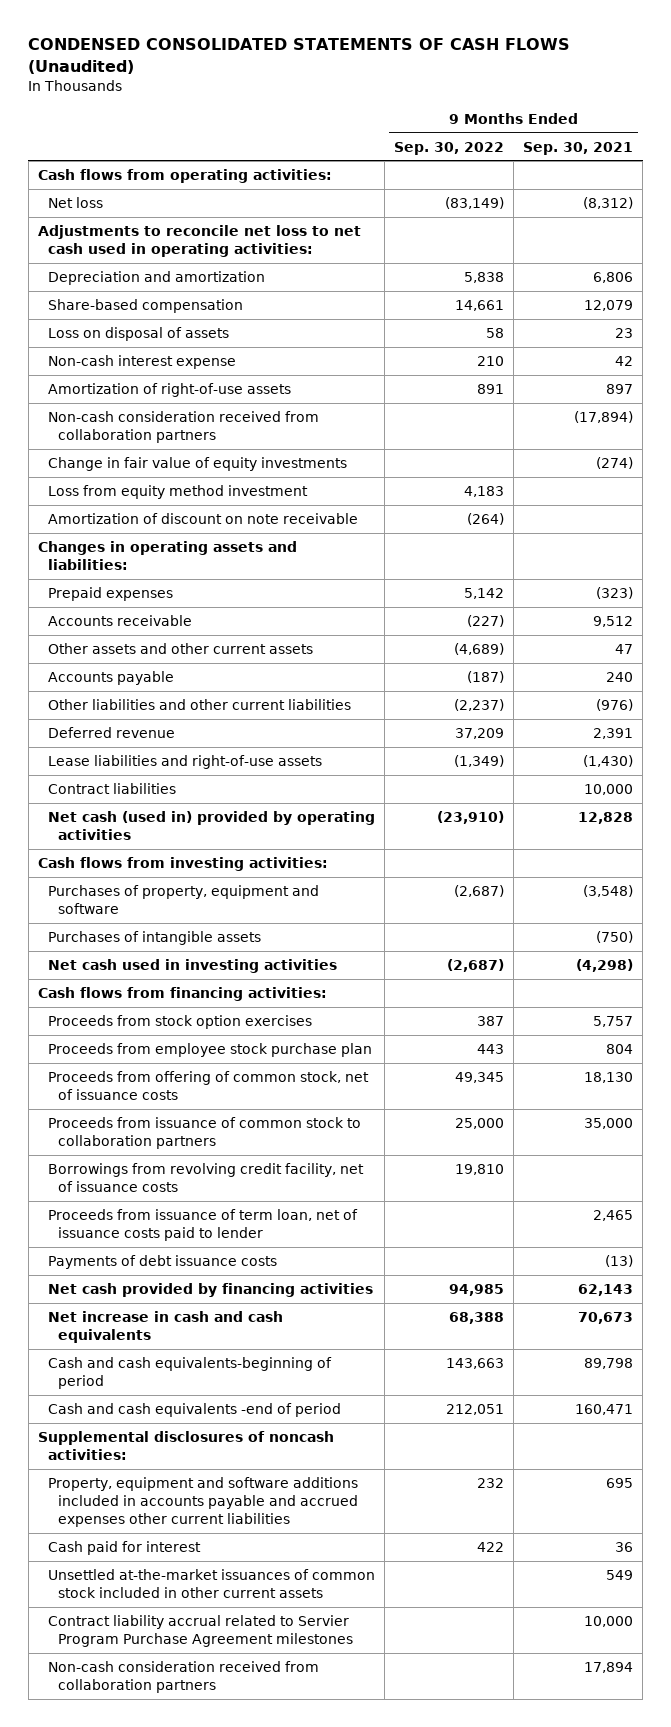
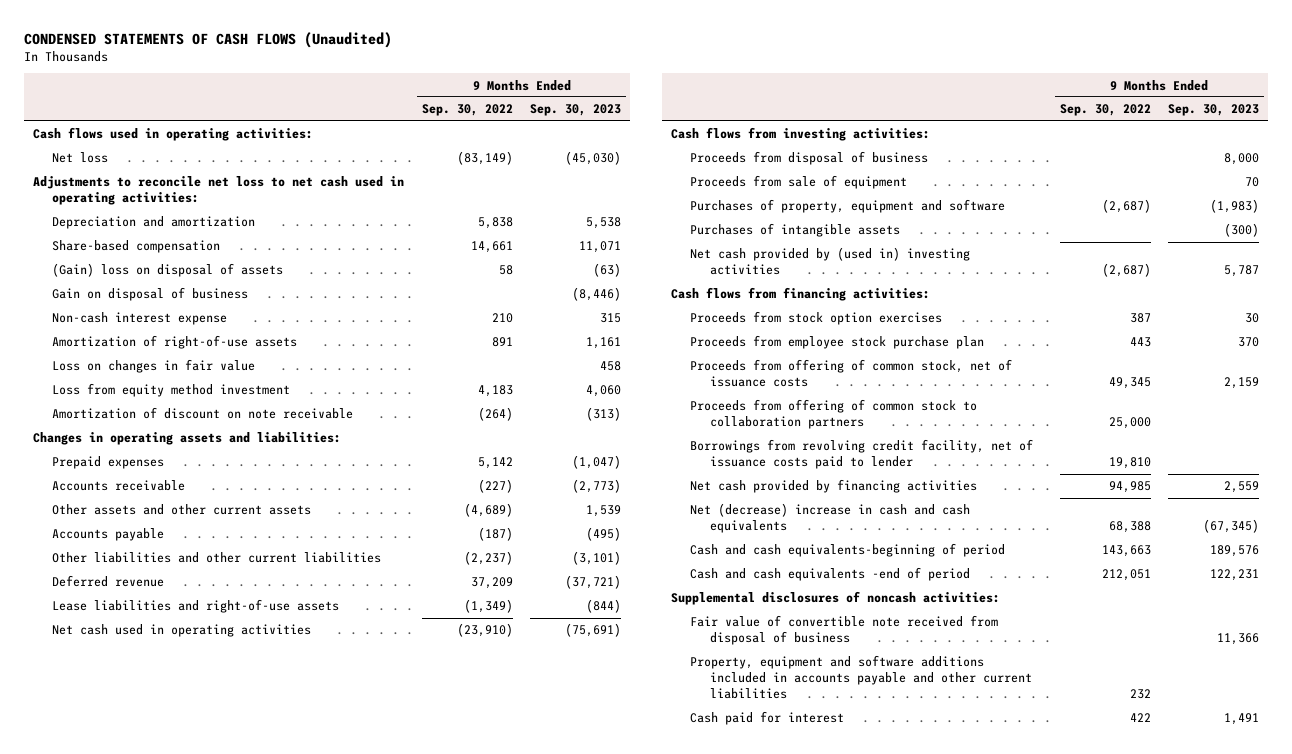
- CONDENSED CONSOLIDATED STATEMENTS OF CASH FLOWS (Unaudited)
+ CONDENSED STATEMENTS OF CASH FLOWS (Unaudited)
- | 9 Months Ended Sep. 30, 2022 | 9 Months Ended Sep. 30, 2021
+ | 9 Months Ended Sep. 30, 2022 | 9 Months Ended Sep. 30, 2023
- Cash flows from operating activities:
+ Cash flows used in operating activities:
- Loss on disposal of assets | 58 | 23
+ (Gain) loss on disposal of assets | 58 | (63)
+ Gain on disposal of business | | (8,446)
- Non-cash consideration received from collaboration partners | | (17,894)
- Change in fair value of equity investments | | (274)
+ Loss on changes in fair value | | 458
- Contract liabilities | | 10,000
- Net cash (used in) provided by operating activities | (23,910) | 12,828
+ Net cash used in operating activities | (23,910) | (75,691)
+ Proceeds from disposal of business | | 8,000
+ Proceeds from sale of equipment | | 70
- Net cash used in investing activities | (2,687) | (4,298)
+ Net cash provided by (used in) investing activities | (2,687) | 5,787
- Proceeds from issuance of common stock to collaboration partners | 25,000 | 35,000
- Borrowings from revolving credit facility, net of issuance costs | 19,810 |
- Proceeds from issuance of term loan, net of issuance costs paid to lender | | 2,465
- Payments of debt issuance costs | | (13)
+ Proceeds from offering of common stock to collaboration partners | 25,000 |
+ Borrowings from revolving credit facility, net of issuance costs paid to lender | 19,810 |
- Net increase in cash and cash equivalents | 68,388 | 70,673
+ Net (decrease) increase in cash and cash equivalents | 68,388 | (67,345)
- Property, equipment and software additions included in accounts payable and accrued expenses other current liabilities | 232 | 695
+ Fair value of convertible note received from disposal of business | | 11,366
+ Property, equipment and software additions included in accounts payable and other current liabilities | 232 |
- Unsettled at-the-market issuances of common stock included in other current assets | | 549
- Contract liability accrual related to Servier Program Purchase Agreement milestones | | 10,000
- Non-cash consideration received from collaboration partners | | 17,894

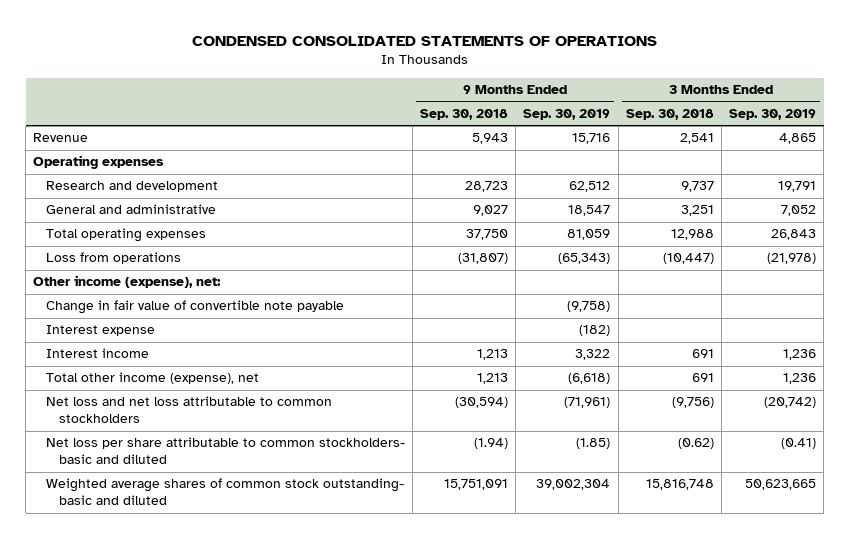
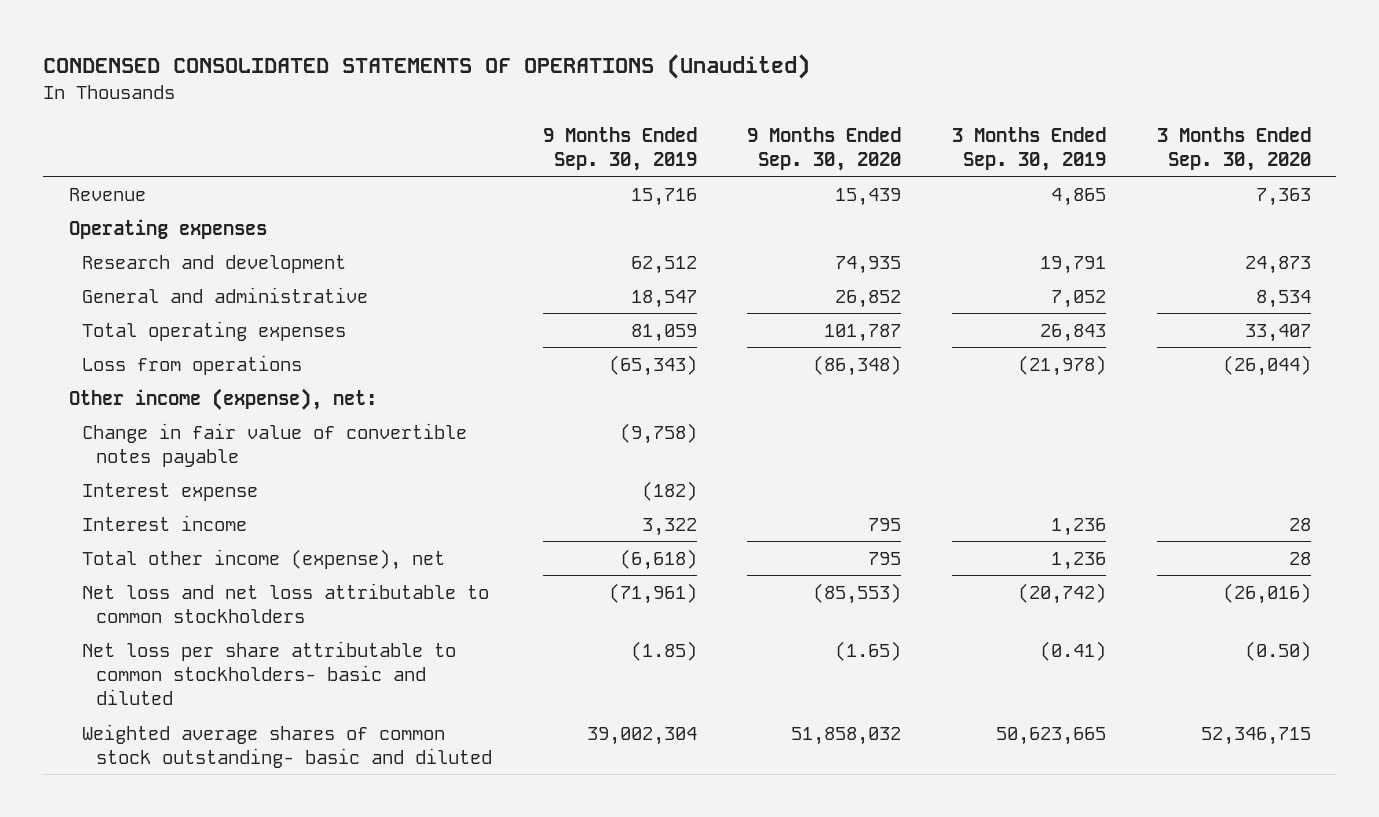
- CONDENSED CONSOLIDATED STATEMENTS OF OPERATIONS
+ CONDENSED CONSOLIDATED STATEMENTS OF OPERATIONS (Unaudited)
- | 9 Months Ended Sep. 30, 2018 | 9 Months Ended Sep. 30, 2019 | 3 Months Ended Sep. 30, 2018 | 3 Months Ended Sep. 30, 2019
+ | 9 Months Ended Sep. 30, 2019 | 9 Months Ended Sep. 30, 2020 | 3 Months Ended Sep. 30, 2019 | 3 Months Ended Sep. 30, 2020
- Change in fair value of convertible note payable | | (9,758) | |
+ Change in fair value of convertible notes payable | (9,758) | | |

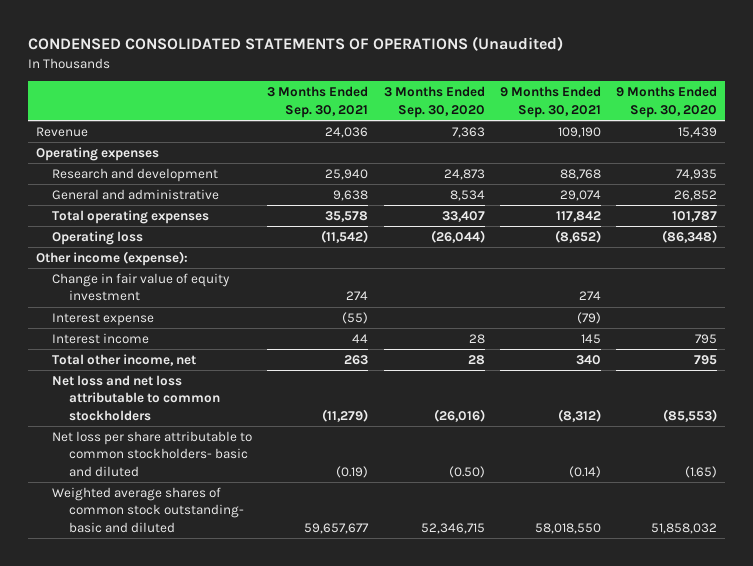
- | 9 Months Ended Sep. 30, 2019 | 9 Months Ended Sep. 30, 2020 | 3 Months Ended Sep. 30, 2019 | 3 Months Ended Sep. 30, 2020
+ | 3 Months Ended Sep. 30, 2021 | 3 Months Ended Sep. 30, 2020 | 9 Months Ended Sep. 30, 2021 | 9 Months Ended Sep. 30, 2020
- Loss from operations | (65,343) | (86,348) | (21,978) | (26,044)
- Other income (expense), net:
- Change in fair value of convertible notes payable | (9,758) | | |
+ Operating loss | (11,542) | (26,044) | (8,652) | (86,348)
+ Other income (expense):
+ Change in fair value of equity investment | 274 | | 274 |
- Total other income (expense), net | (6,618) | 795 | 1,236 | 28
+ Total other income, net | 263 | 28 | 340 | 795

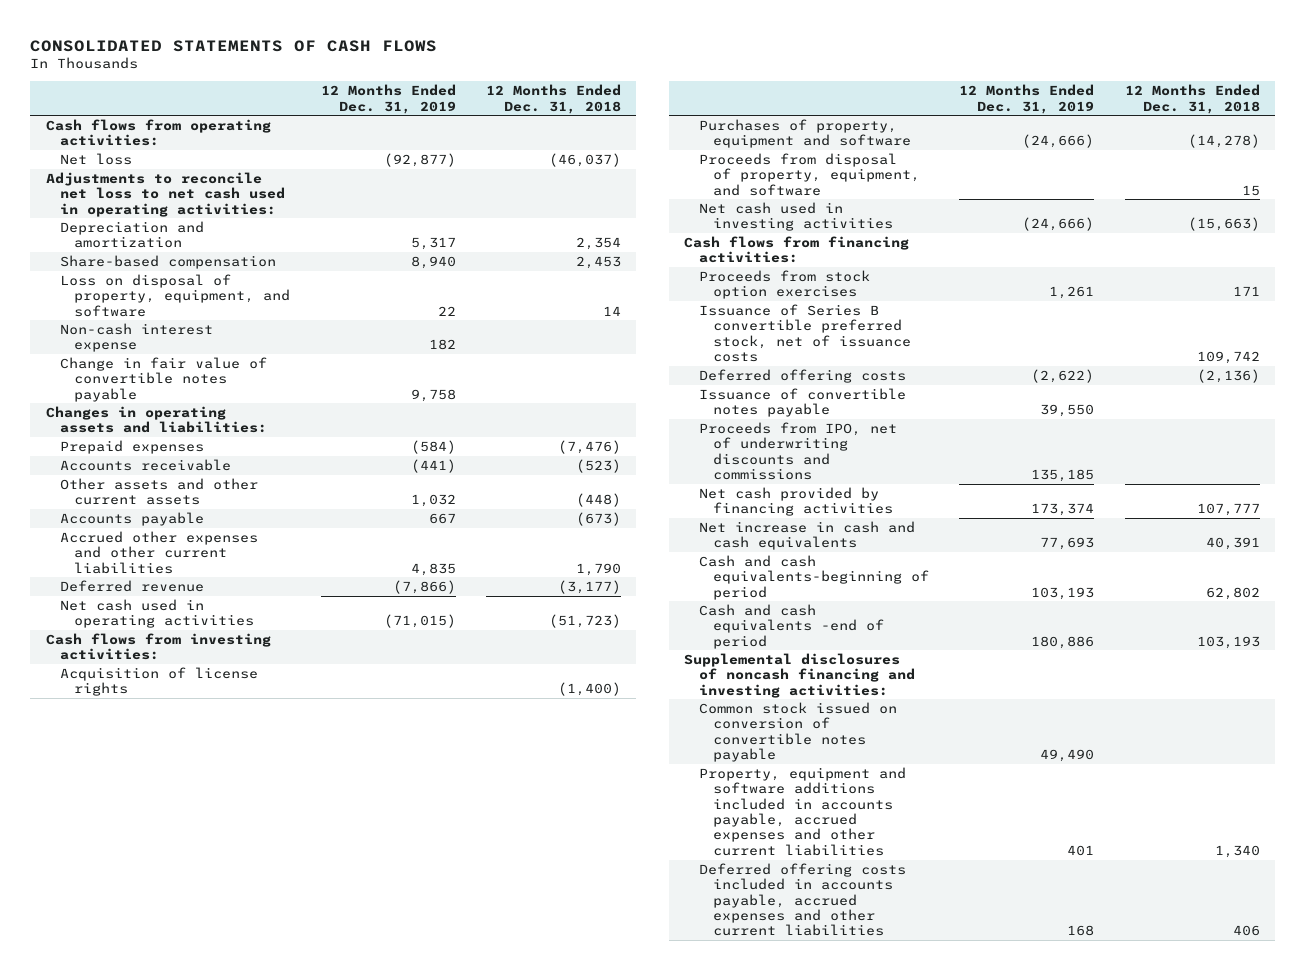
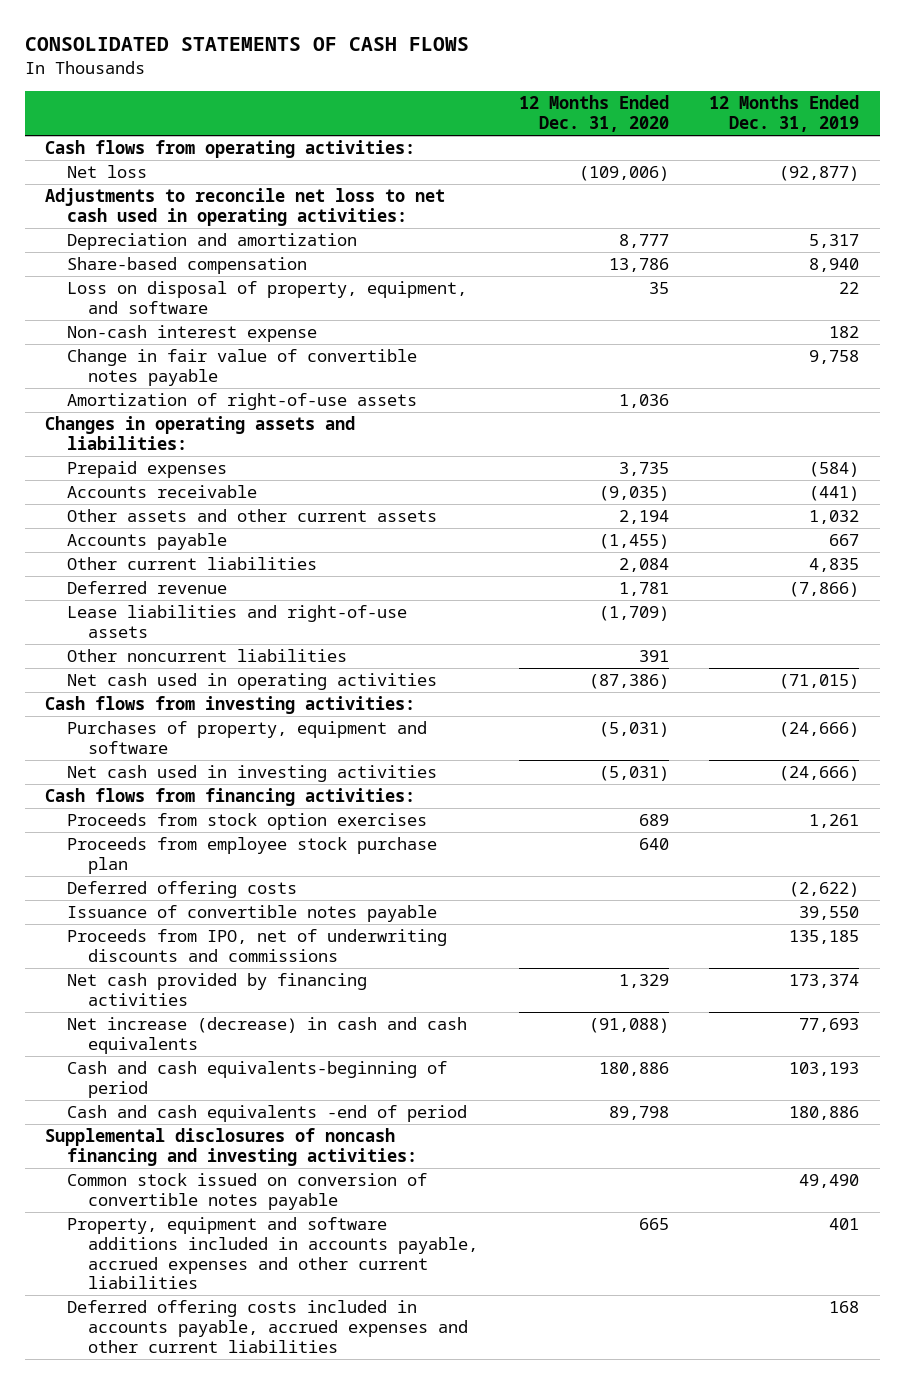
- | 12 Months Ended Dec. 31, 2019 | 12 Months Ended Dec. 31, 2018
+ | 12 Months Ended Dec. 31, 2020 | 12 Months Ended Dec. 31, 2019
+ Amortization of right-of-use assets | 1,036 |
- Accrued other expenses and other current liabilities | 4,835 | 1,790
+ Other current liabilities | 2,084 | 4,835
+ Lease liabilities and right-of-use assets | (1,709) |
+ Other noncurrent liabilities | 391 |
- Acquisition of license rights | | (1,400)
- Proceeds from disposal of property, equipment, and software | | 15
- Issuance of Series B convertible preferred stock, net of issuance costs | | 109,742
+ Proceeds from employee stock purchase plan | 640 |
- Net increase in cash and cash equivalents | 77,693 | 40,391
+ Net increase (decrease) in cash and cash equivalents | (91,088) | 77,693

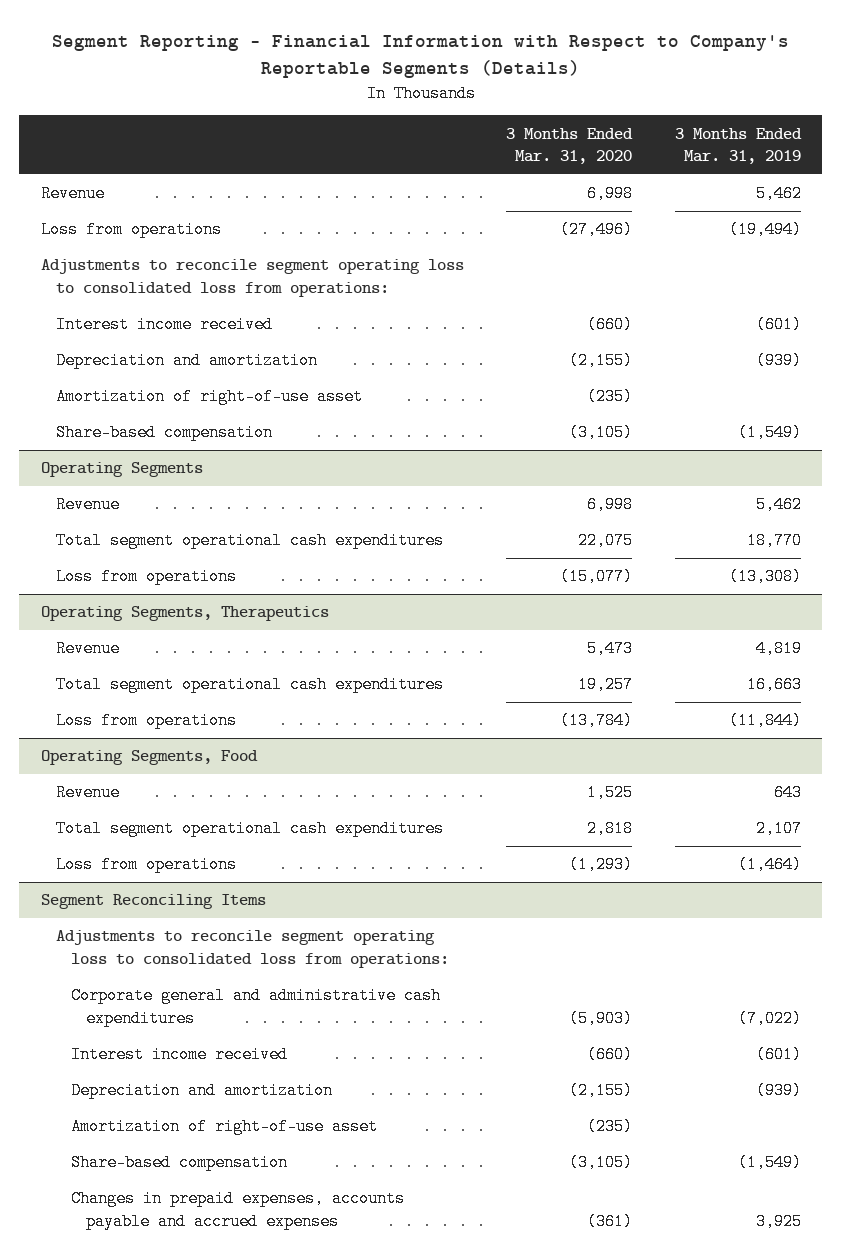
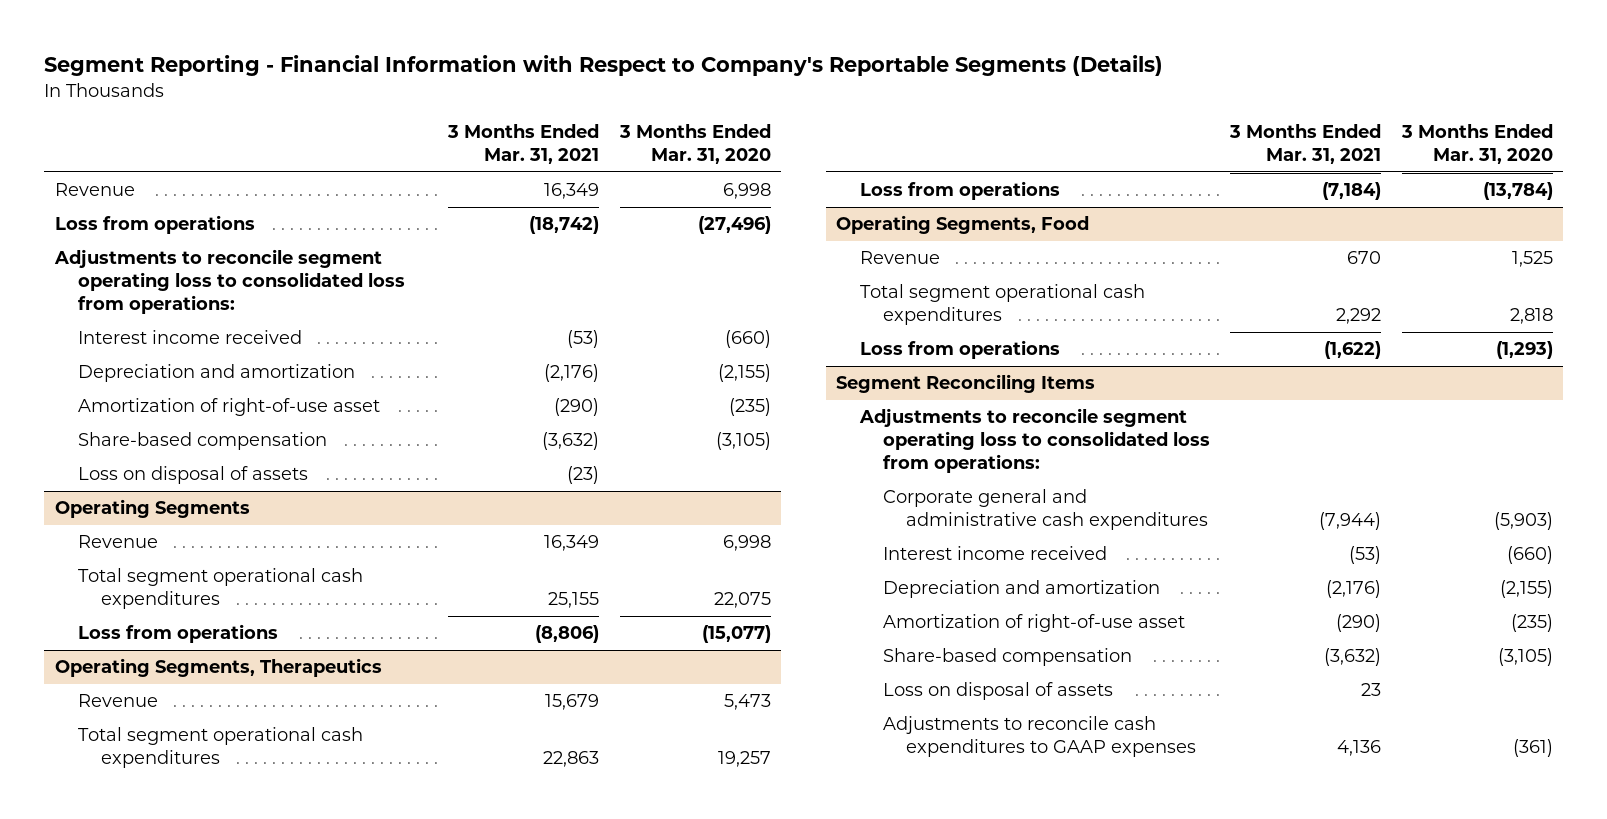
- | 3 Months Ended Mar. 31, 2020 | 3 Months Ended Mar. 31, 2019
+ | 3 Months Ended Mar. 31, 2021 | 3 Months Ended Mar. 31, 2020
+ Loss on disposal of assets | (23) |
@ Segment Reconciling Items
- Changes in prepaid expenses, accounts payable and accrued expenses | (361) | 3,925
+ Loss on disposal of assets | 23 |
+ Adjustments to reconcile cash expenditures to GAAP expenses | 4,136 | (361)

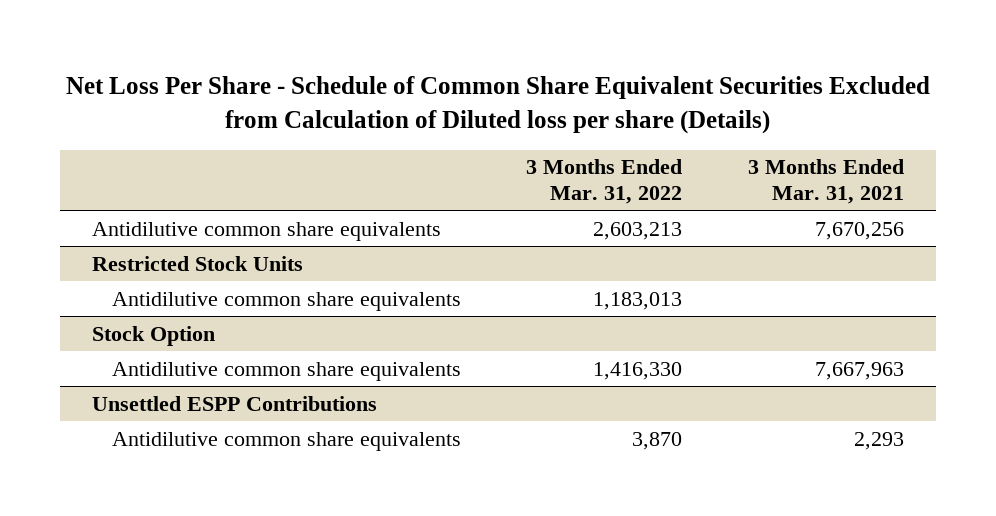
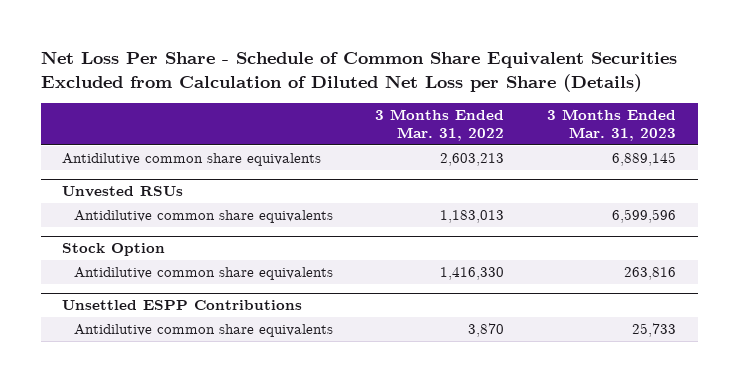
- Net Loss Per Share - Schedule of Common Share Equivalent Securities Excluded from Calculation of Diluted loss per share (Details)
+ Net Loss Per Share - Schedule of Common Share Equivalent Securities Excluded from Calculation of Diluted Net Loss per Share (Details)
- | 3 Months Ended Mar. 31, 2022 | 3 Months Ended Mar. 31, 2021
+ | 3 Months Ended Mar. 31, 2022 | 3 Months Ended Mar. 31, 2023
- Restricted Stock Units
+ Unvested RSUs

